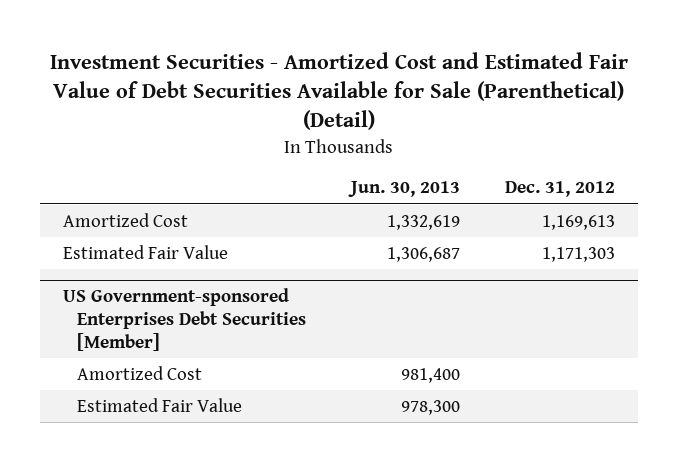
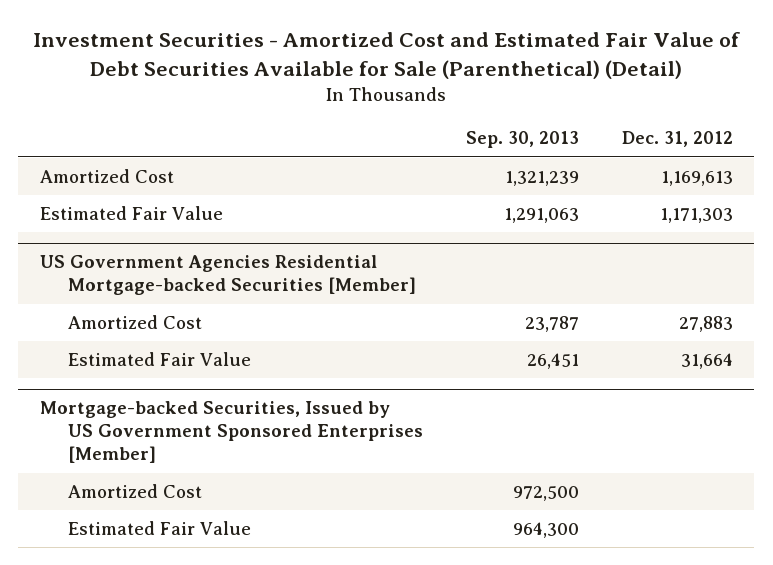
- | Jun. 30, 2013 | Dec. 31, 2012
+ | Sep. 30, 2013 | Dec. 31, 2012
- US Government-sponsored Enterprises Debt Securities [Member]
+ US Government Agencies Residential Mortgage-backed Securities [Member]
+ Amortized Cost | 23,787 | 27,883
+ Estimated Fair Value | 26,451 | 31,664
+ Mortgage-backed Securities, Issued by US Government Sponsored Enterprises [Member]

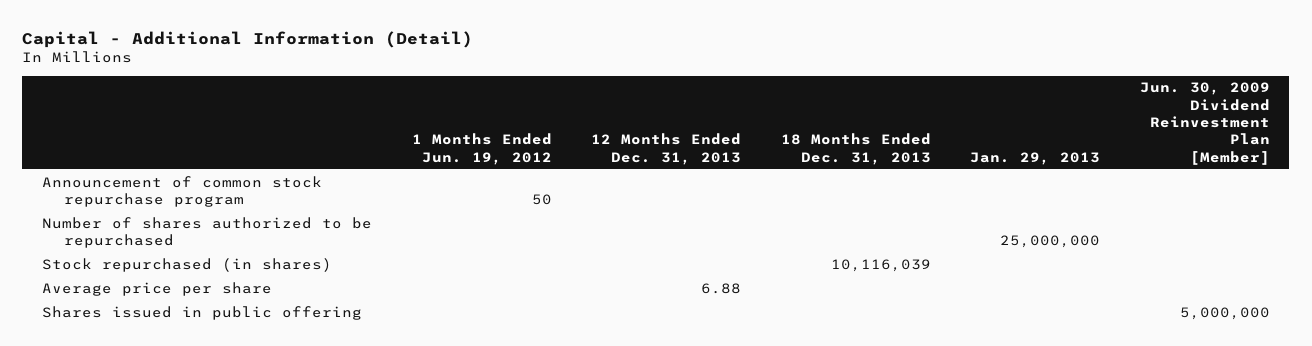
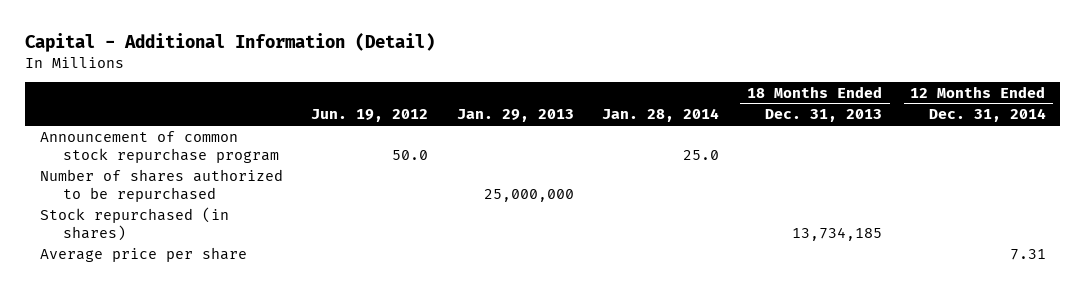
- | 1 Months Ended Jun. 19, 2012 | 12 Months Ended Dec. 31, 2013 | 18 Months Ended Dec. 31, 2013 | Jan. 29, 2013 | Jun. 30, 2009 Dividend Reinvestment Plan [Member]
+ | Jun. 19, 2012 | Jan. 29, 2013 | Jan. 28, 2014 | 18 Months Ended Dec. 31, 2013 | 12 Months Ended Dec. 31, 2014
- Stock repurchased (in shares) | | | 10,116,039 | |
+ Stock repurchased (in shares) | | | | 13,734,185 |
- Shares issued in public offering | | | | | 5,000,000

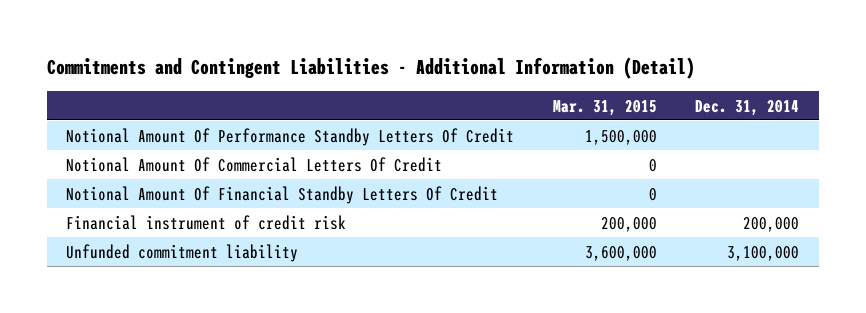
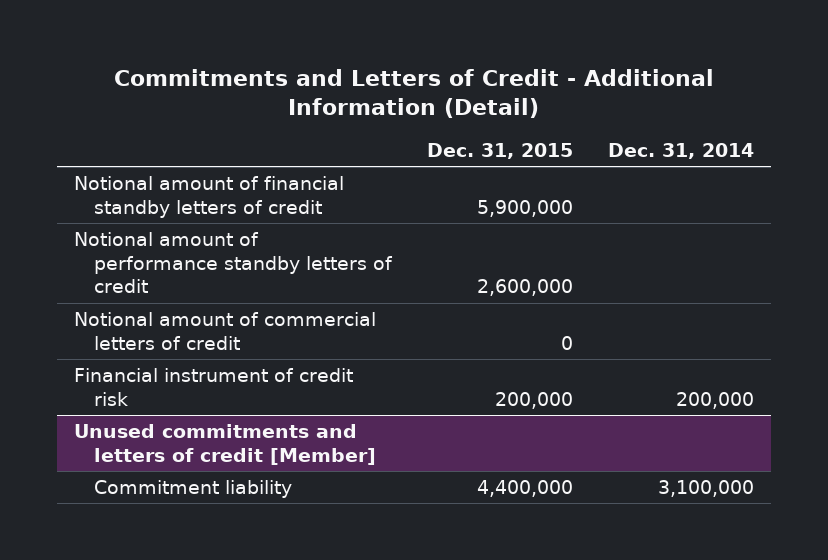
- Commitments and Contingent Liabilities - Additional Information (Detail)
+ Commitments and Letters of Credit - Additional Information (Detail)
- | Mar. 31, 2015 | Dec. 31, 2014
+ | Dec. 31, 2015 | Dec. 31, 2014
- Notional Amount Of Performance Standby Letters Of Credit | 1,500,000 |
- Notional Amount Of Commercial Letters Of Credit | 0 |
- Notional Amount Of Financial Standby Letters Of Credit | 0 |
+ Notional amount of financial standby letters of credit | 5,900,000 |
+ Notional amount of performance standby letters of credit | 2,600,000 |
+ Notional amount of commercial letters of credit | 0 |
- Unfunded commitment liability | 3,600,000 | 3,100,000
+ Unused commitments and letters of credit [Member]
+ Commitment liability | 4,400,000 | 3,100,000

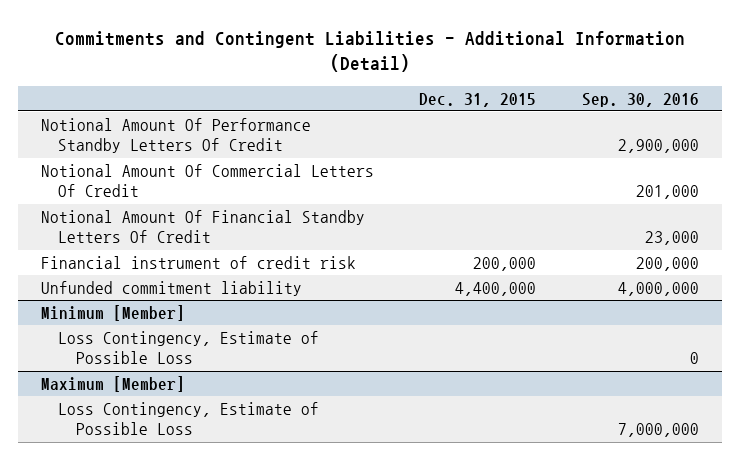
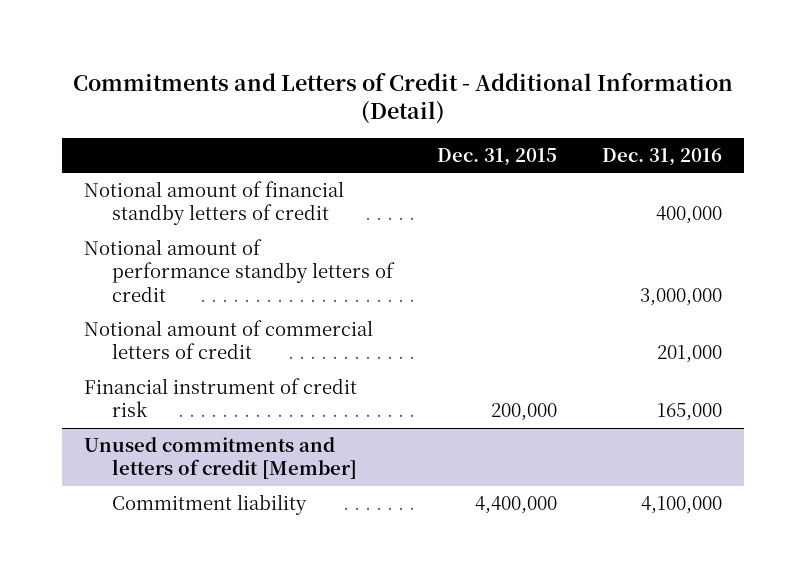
- Commitments and Contingent Liabilities - Additional Information (Detail)
+ Commitments and Letters of Credit - Additional Information (Detail)
- | Dec. 31, 2015 | Sep. 30, 2016
+ | Dec. 31, 2015 | Dec. 31, 2016
- Notional Amount Of Performance Standby Letters Of Credit | | 2,900,000
- Notional Amount Of Commercial Letters Of Credit | | 201,000
- Notional Amount Of Financial Standby Letters Of Credit | | 23,000
+ Notional amount of financial standby letters of credit | | 400,000
+ Notional amount of performance standby letters of credit | | 3,000,000
+ Notional amount of commercial letters of credit | | 201,000
- Unfunded commitment liability | 4,400,000 | 4,000,000
- Minimum [Member]
- Loss Contingency, Estimate of Possible Loss | | 0
- Maximum [Member]
- Loss Contingency, Estimate of Possible Loss | | 7,000,000
+ Unused commitments and letters of credit [Member]
+ Commitment liability | 4,400,000 | 4,100,000

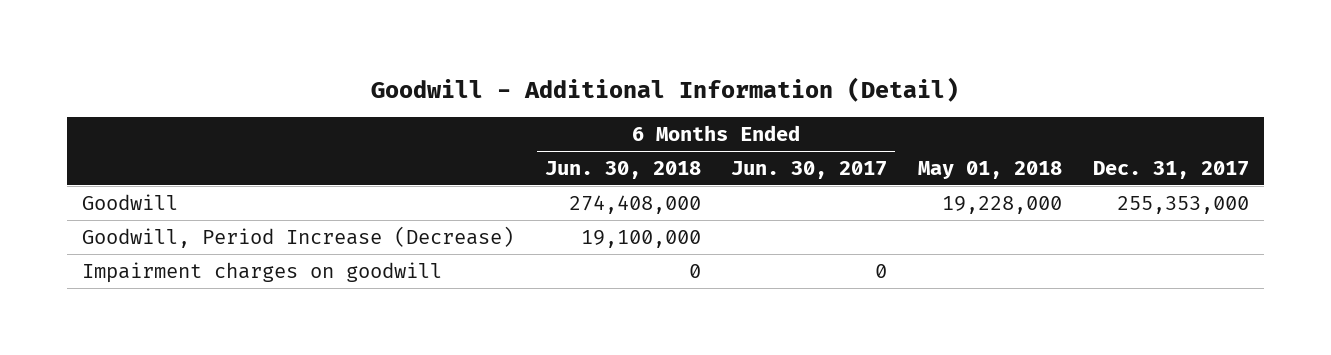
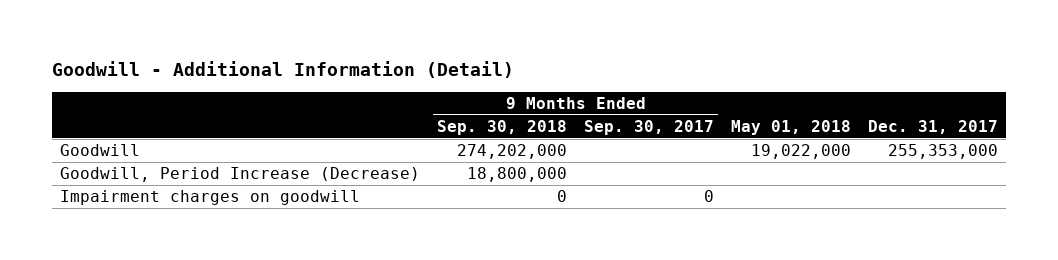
- | 6 Months Ended Jun. 30, 2018 | 6 Months Ended Jun. 30, 2017 | May 01, 2018 | Dec. 31, 2017
+ | 9 Months Ended Sep. 30, 2018 | 9 Months Ended Sep. 30, 2017 | May 01, 2018 | Dec. 31, 2017
- Goodwill | 274,408,000 | | 19,228,000 | 255,353,000
+ Goodwill | 274,202,000 | | 19,022,000 | 255,353,000

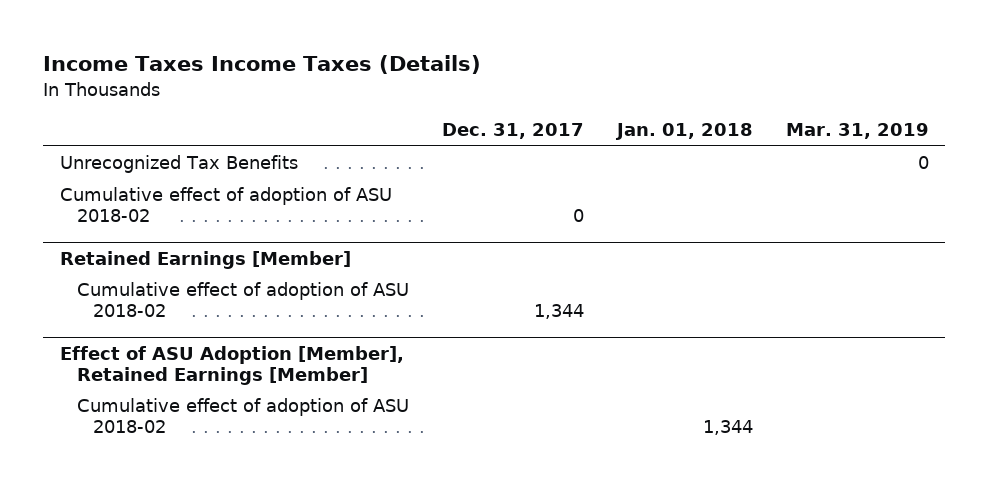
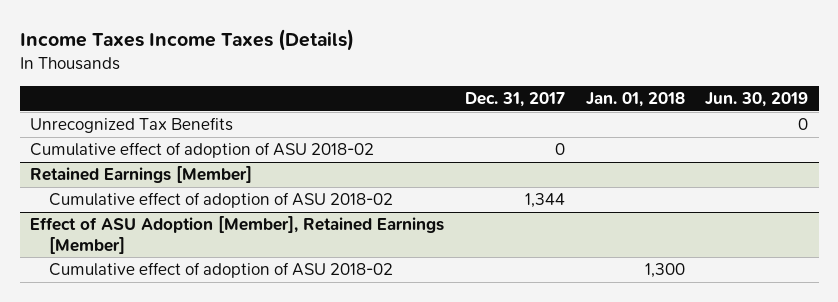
- | Dec. 31, 2017 | Jan. 01, 2018 | Mar. 31, 2019
+ | Dec. 31, 2017 | Jan. 01, 2018 | Jun. 30, 2019
@ Effect of ASU Adoption [Member], Retained Earnings [Member]
- Cumulative effect of adoption of ASU 2018-02 | | 1,344 |
+ Cumulative effect of adoption of ASU 2018-02 | | 1,300 |

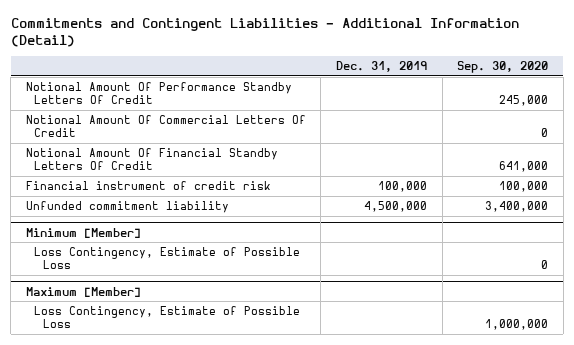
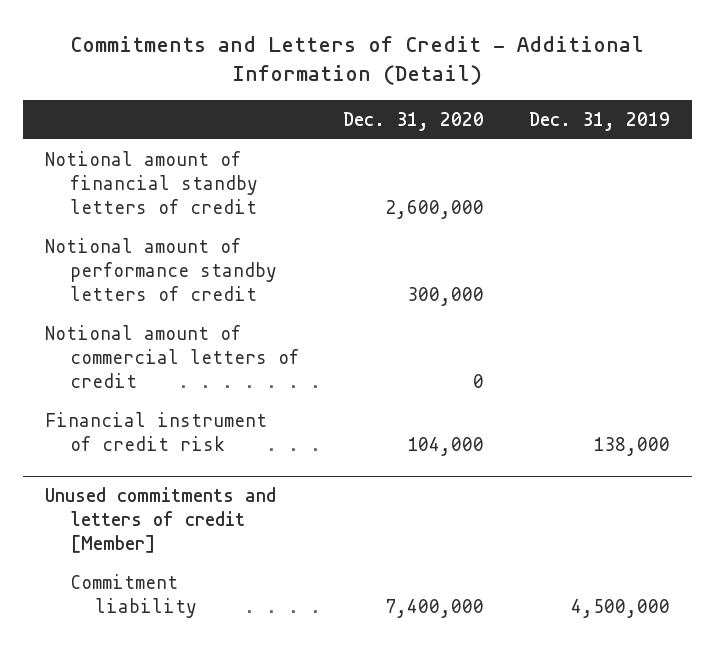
- Commitments and Contingent Liabilities - Additional Information (Detail)
+ Commitments and Letters of Credit - Additional Information (Detail)
- | Dec. 31, 2019 | Sep. 30, 2020
+ | Dec. 31, 2020 | Dec. 31, 2019
- Notional Amount Of Performance Standby Letters Of Credit | | 245,000
- Notional Amount Of Commercial Letters Of Credit | | 0
- Notional Amount Of Financial Standby Letters Of Credit | | 641,000
- Financial instrument of credit risk | 100,000 | 100,000
- Unfunded commitment liability | 4,500,000 | 3,400,000
- Minimum [Member]
- Loss Contingency, Estimate of Possible Loss | | 0
- Maximum [Member]
- Loss Contingency, Estimate of Possible Loss | | 1,000,000
+ Notional amount of financial standby letters of credit | 2,600,000 |
+ Notional amount of performance standby letters of credit | 300,000 |
+ Notional amount of commercial letters of credit | 0 |
+ Financial instrument of credit risk | 104,000 | 138,000
+ Unused commitments and letters of credit [Member]
+ Commitment liability | 7,400,000 | 4,500,000

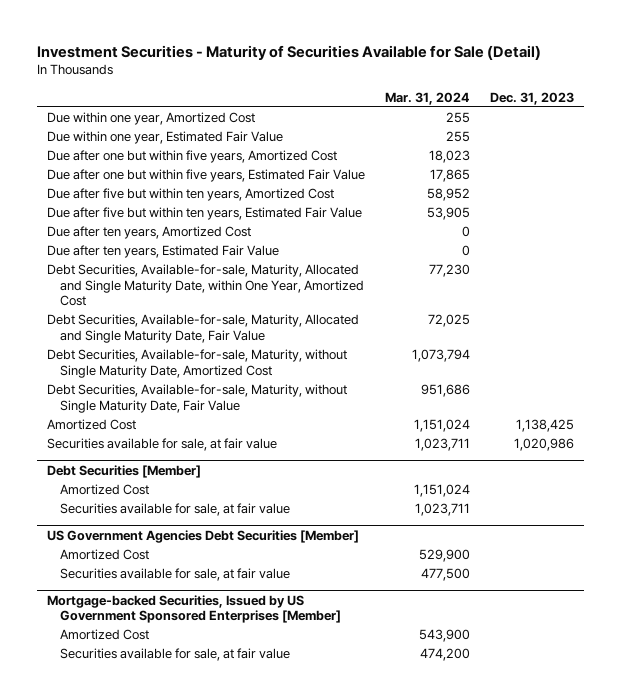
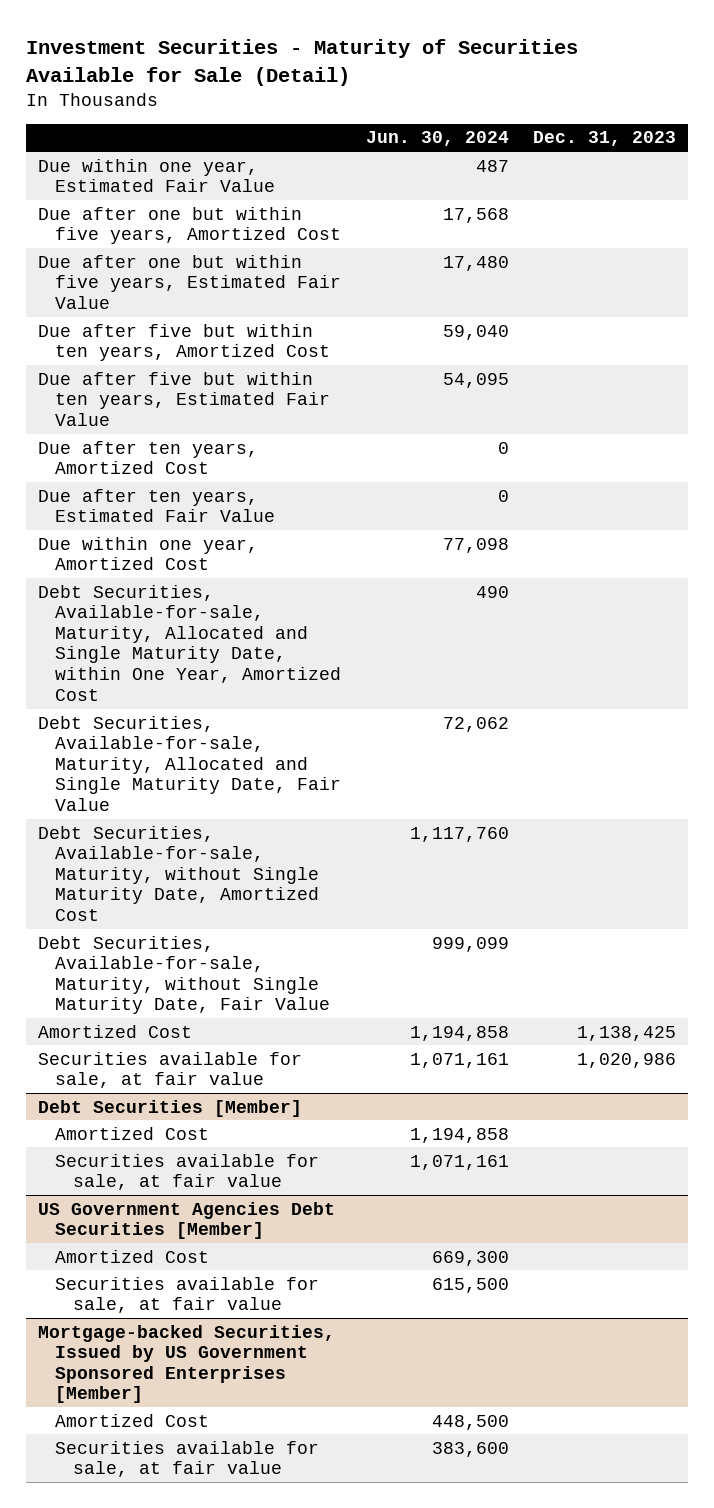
- | Mar. 31, 2024 | Dec. 31, 2023
+ | Jun. 30, 2024 | Dec. 31, 2023
moved down: Due within one year, Amortized Cost | 77,098 |

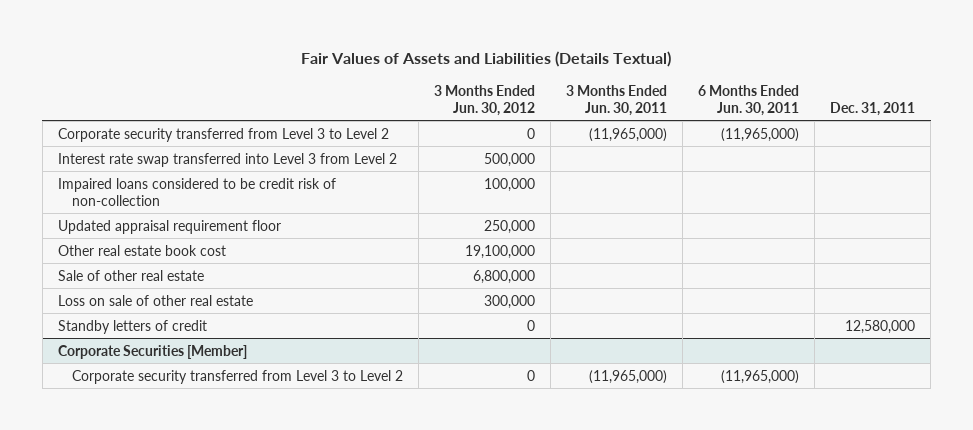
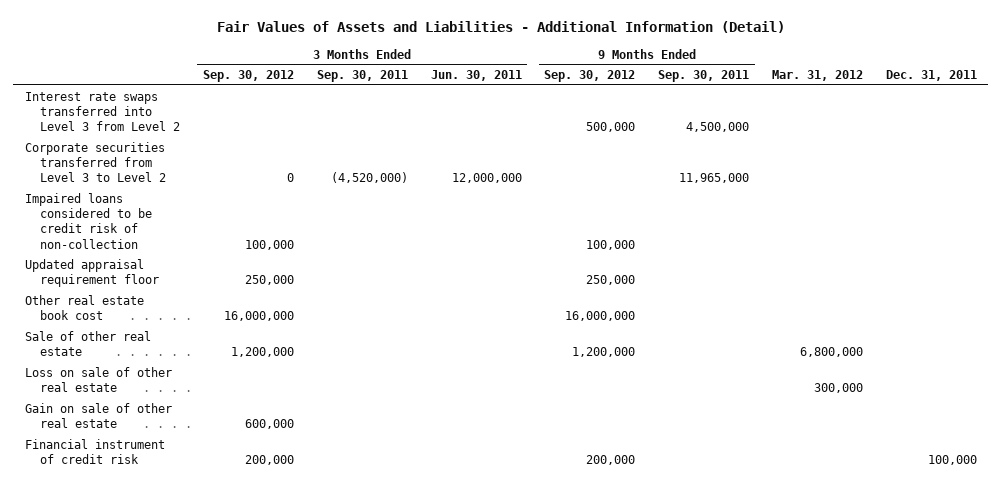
- Fair Values of Assets and Liabilities (Details Textual)
+ Fair Values of Assets and Liabilities - Additional Information (Detail)
- | 3 Months Ended Jun. 30, 2012 | 3 Months Ended Jun. 30, 2011 | 6 Months Ended Jun. 30, 2011 | Dec. 31, 2011
+ | 3 Months Ended Sep. 30, 2012 | 3 Months Ended Sep. 30, 2011 | 3 Months Ended Jun. 30, 2011 | 9 Months Ended Sep. 30, 2012 | 9 Months Ended Sep. 30, 2011 | Mar. 31, 2012 | Dec. 31, 2011
- Corporate security transferred from Level 3 to Level 2 | 0 | (11,965,000) | (11,965,000) |
- Interest rate swap transferred into Level 3 from Level 2 | 500,000 | | |
+ Interest rate swaps transferred into Level 3 from Level 2 | | | | 500,000 | 4,500,000 | |
+ Corporate securities transferred from Level 3 to Level 2 | 0 | (4,520,000) | 12,000,000 | | 11,965,000 | |
- Standby letters of credit | 0 | | | 12,580,000
- Corporate Securities [Member]
- Corporate security transferred from Level 3 to Level 2 | 0 | (11,965,000) | (11,965,000) |
+ Gain on sale of other real estate | 600,000 | | | | | |
+ Financial instrument of credit risk | 200,000 | | | 200,000 | | | 100,000

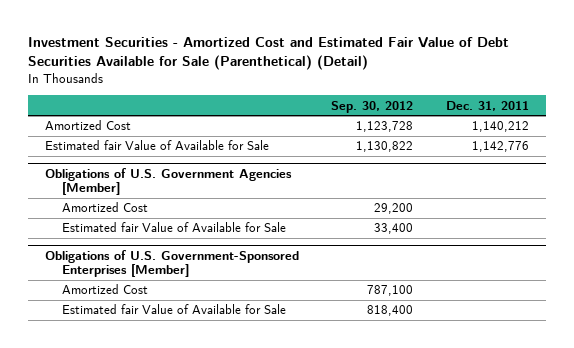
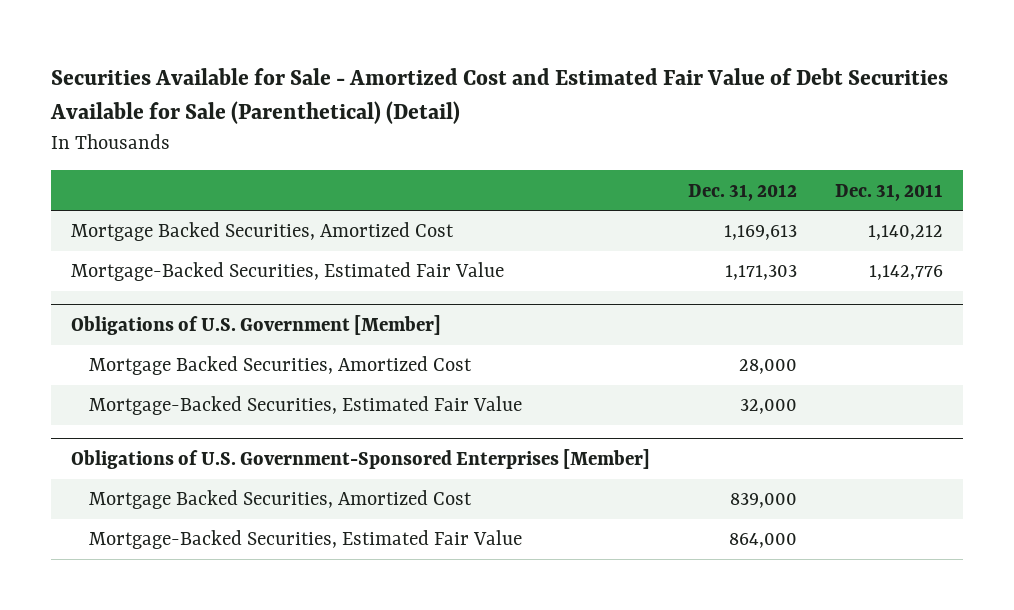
- Investment Securities - Amortized Cost and Estimated Fair Value of Debt Securities Available for Sale (Parenthetical) (Detail)
+ Securities Available for Sale - Amortized Cost and Estimated Fair Value of Debt Securities Available for Sale (Parenthetical) (Detail)
- | Sep. 30, 2012 | Dec. 31, 2011
+ | Dec. 31, 2012 | Dec. 31, 2011
- Amortized Cost | 1,123,728 | 1,140,212
- Estimated fair Value of Available for Sale | 1,130,822 | 1,142,776
- Obligations of U.S. Government Agencies [Member]
- Amortized Cost | 29,200 |
- Estimated fair Value of Available for Sale | 33,400 |
+ Mortgage Backed Securities, Amortized Cost | 1,169,613 | 1,140,212
+ Mortgage-Backed Securities, Estimated Fair Value | 1,171,303 | 1,142,776
+ Obligations of U.S. Government [Member]
+ Mortgage Backed Securities, Amortized Cost | 28,000 |
+ Mortgage-Backed Securities, Estimated Fair Value | 32,000 |
@ Obligations of U.S. Government-Sponsored Enterprises [Member]
- Amortized Cost | 787,100 |
- Estimated fair Value of Available for Sale | 818,400 |
+ Mortgage Backed Securities, Amortized Cost | 839,000 |
+ Mortgage-Backed Securities, Estimated Fair Value | 864,000 |

